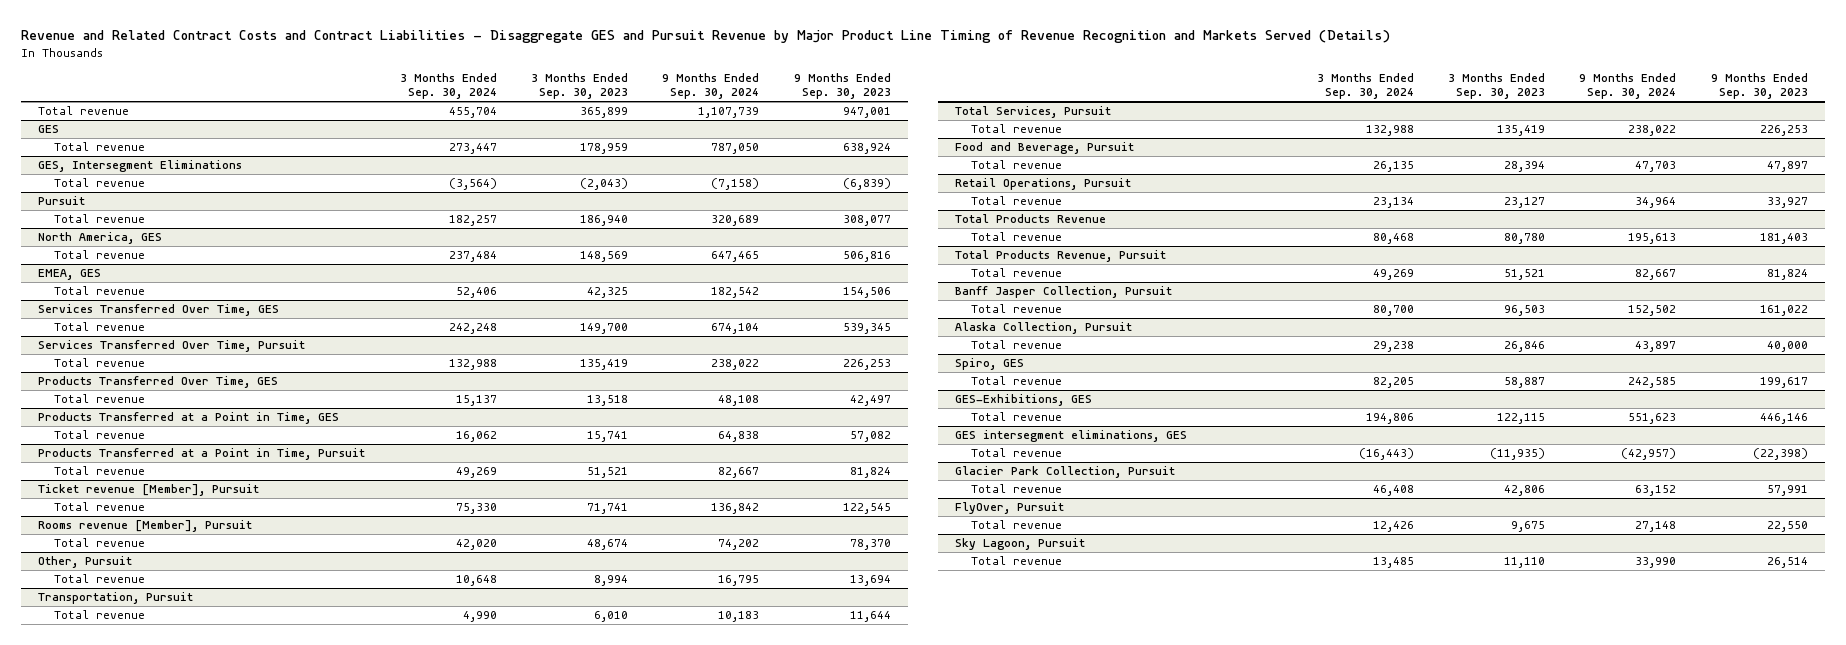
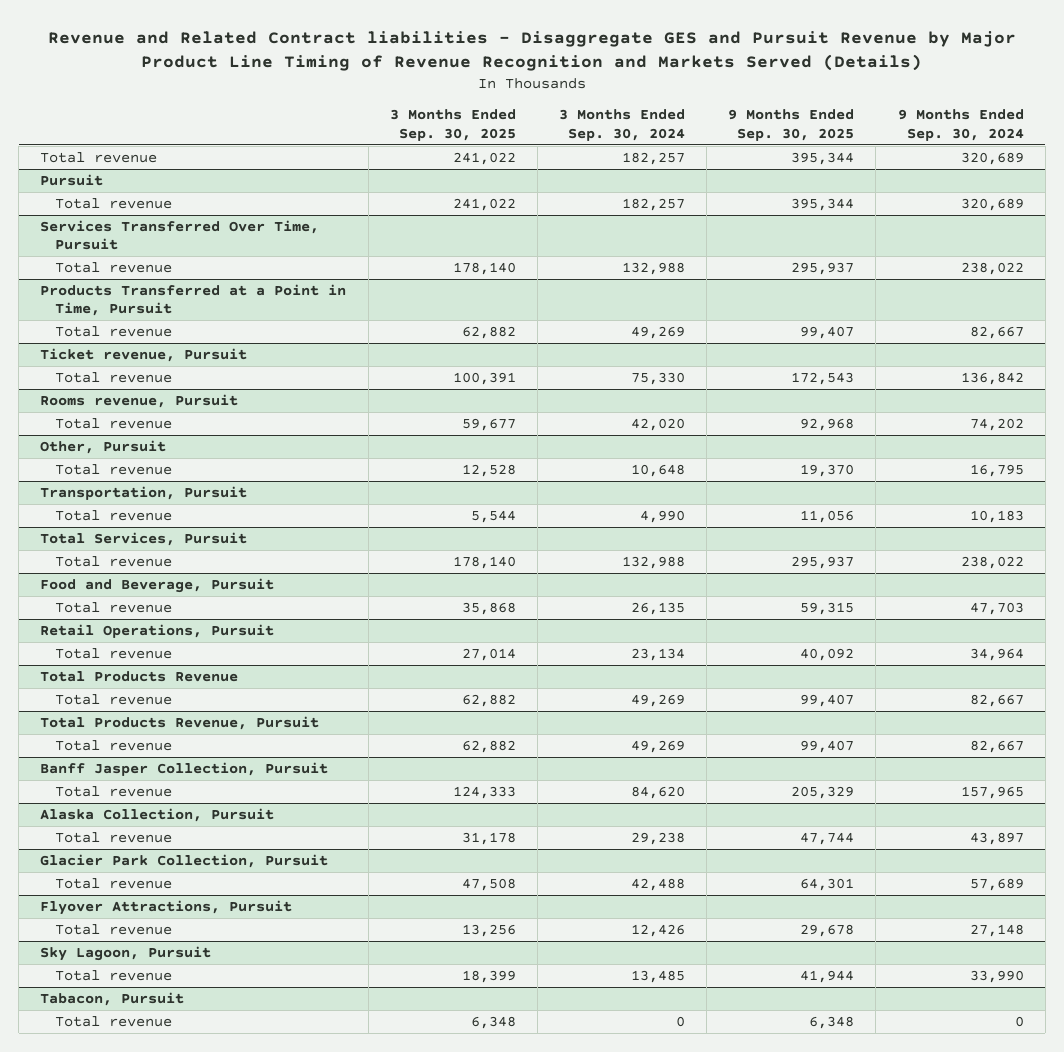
- Revenue and Related Contract Costs and Contract Liabilities - Disaggregate GES and Pursuit Revenue by Major Product Line Timing of Revenue Recognition and Markets Served (Details)
+ Revenue and Related Contract liabilities - Disaggregate GES and Pursuit Revenue by Major Product Line Timing of Revenue Recognition and Markets Served (Details)
- | 3 Months Ended Sep. 30, 2024 | 3 Months Ended Sep. 30, 2023 | 9 Months Ended Sep. 30, 2024 | 9 Months Ended Sep. 30, 2023
+ | 3 Months Ended Sep. 30, 2025 | 3 Months Ended Sep. 30, 2024 | 9 Months Ended Sep. 30, 2025 | 9 Months Ended Sep. 30, 2024
- Total revenue | 455,704 | 365,899 | 1,107,739 | 947,001
- GES
- Total revenue | 273,447 | 178,959 | 787,050 | 638,924
- GES, Intersegment Eliminations
- Total revenue | (3,564) | (2,043) | (7,158) | (6,839)
+ Total revenue | 241,022 | 182,257 | 395,344 | 320,689
- North America, GES
- Total revenue | 237,484 | 148,569 | 647,465 | 506,816
- EMEA, GES
- Total revenue | 52,406 | 42,325 | 182,542 | 154,506
- Services Transferred Over Time, GES
- Total revenue | 242,248 | 149,700 | 674,104 | 539,345
- Products Transferred Over Time, GES
- Total revenue | 15,137 | 13,518 | 48,108 | 42,497
- Products Transferred at a Point in Time, GES
- Total revenue | 16,062 | 15,741 | 64,838 | 57,082
- Ticket revenue [Member], Pursuit
+ Ticket revenue, Pursuit
- Rooms revenue [Member], Pursuit
+ Rooms revenue, Pursuit
@ Total Products Revenue
- Total revenue | 80,468 | 80,780 | 195,613 | 181,403
+ Total revenue | 62,882 | 49,269 | 99,407 | 82,667
@ Banff Jasper Collection, Pursuit
- Total revenue | 80,700 | 96,503 | 152,502 | 161,022
+ Total revenue | 124,333 | 84,620 | 205,329 | 157,965
- Spiro, GES
- Total revenue | 82,205 | 58,887 | 242,585 | 199,617
- GES-Exhibitions, GES
- Total revenue | 194,806 | 122,115 | 551,623 | 446,146
- GES intersegment eliminations, GES
- Total revenue | (16,443) | (11,935) | (42,957) | (22,398)
@ Glacier Park Collection, Pursuit
- Total revenue | 46,408 | 42,806 | 63,152 | 57,991
- FlyOver, Pursuit
@ Glacier Park Collection, Pursuit
+ Total revenue | 47,508 | 42,488 | 64,301 | 57,689
+ Flyover Attractions, Pursuit
+ Tabacon, Pursuit
+ Total revenue | 6,348 | 0 | 6,348 | 0

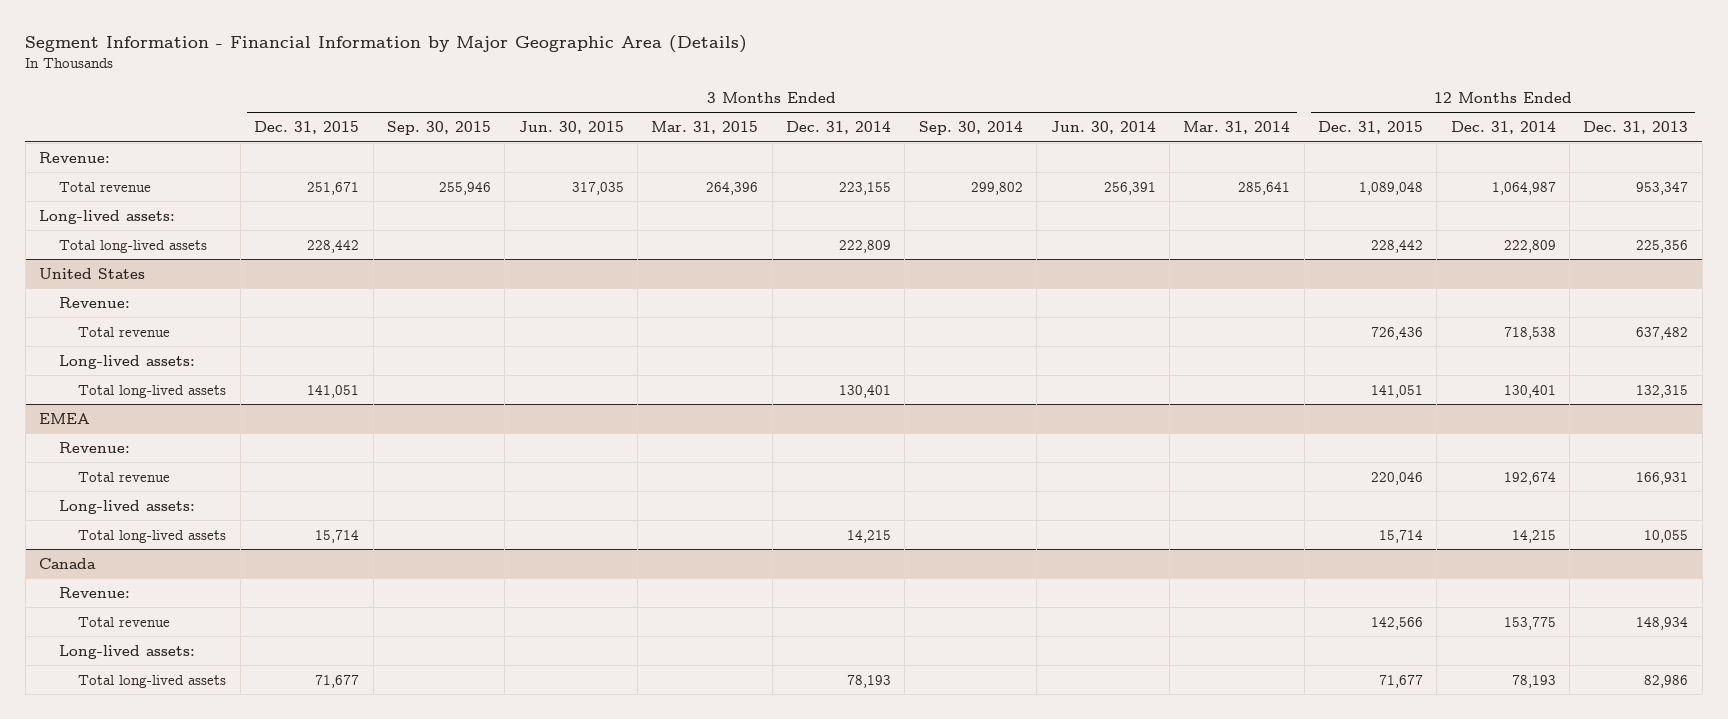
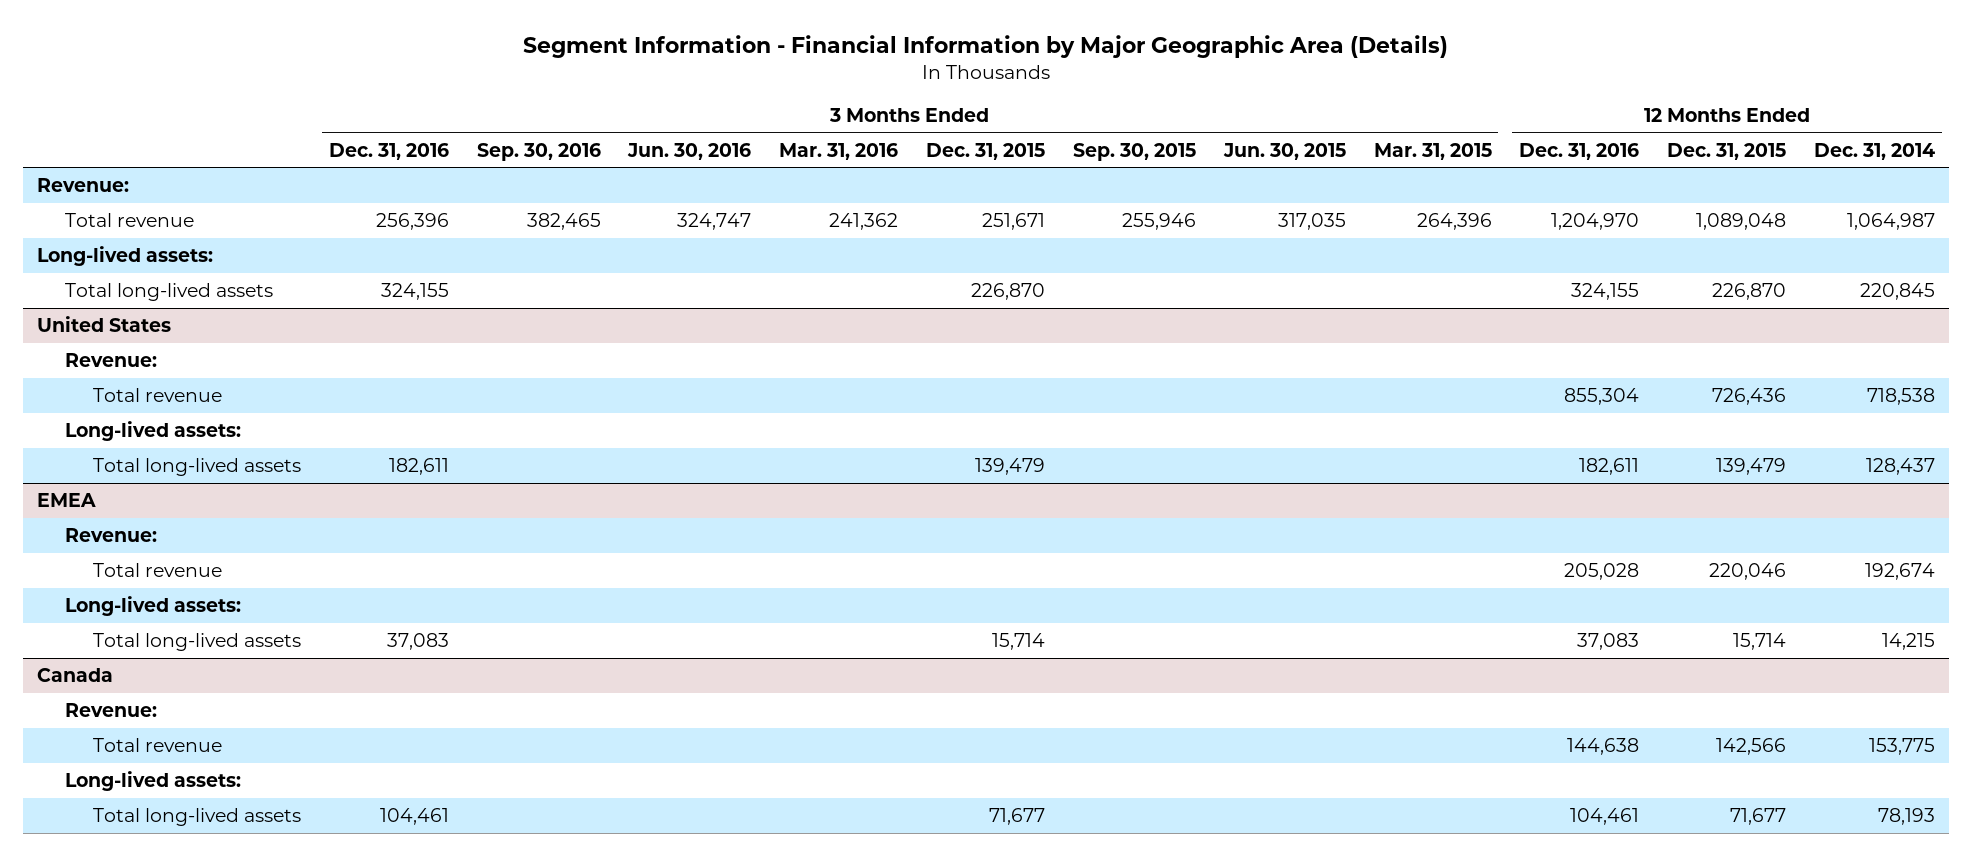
- | 3 Months Ended Dec. 31, 2015 | 3 Months Ended Sep. 30, 2015 | 3 Months Ended Jun. 30, 2015 | 3 Months Ended Mar. 31, 2015 | 3 Months Ended Dec. 31, 2014 | 3 Months Ended Sep. 30, 2014 | 3 Months Ended Jun. 30, 2014 | 3 Months Ended Mar. 31, 2014 | 12 Months Ended Dec. 31, 2015 | 12 Months Ended Dec. 31, 2014 | 12 Months Ended Dec. 31, 2013
+ | 3 Months Ended Dec. 31, 2016 | 3 Months Ended Sep. 30, 2016 | 3 Months Ended Jun. 30, 2016 | 3 Months Ended Mar. 31, 2016 | 3 Months Ended Dec. 31, 2015 | 3 Months Ended Sep. 30, 2015 | 3 Months Ended Jun. 30, 2015 | 3 Months Ended Mar. 31, 2015 | 12 Months Ended Dec. 31, 2016 | 12 Months Ended Dec. 31, 2015 | 12 Months Ended Dec. 31, 2014
- Total long-lived assets | 228,442 | | | | 222,809 | | | | 228,442 | 222,809 | 225,356
+ Total long-lived assets | 324,155 | | | | 226,870 | | | | 324,155 | 226,870 | 220,845
@ United States
- Total long-lived assets | 141,051 | | | | 130,401 | | | | 141,051 | 130,401 | 132,315
+ Total long-lived assets | 182,611 | | | | 139,479 | | | | 182,611 | 139,479 | 128,437

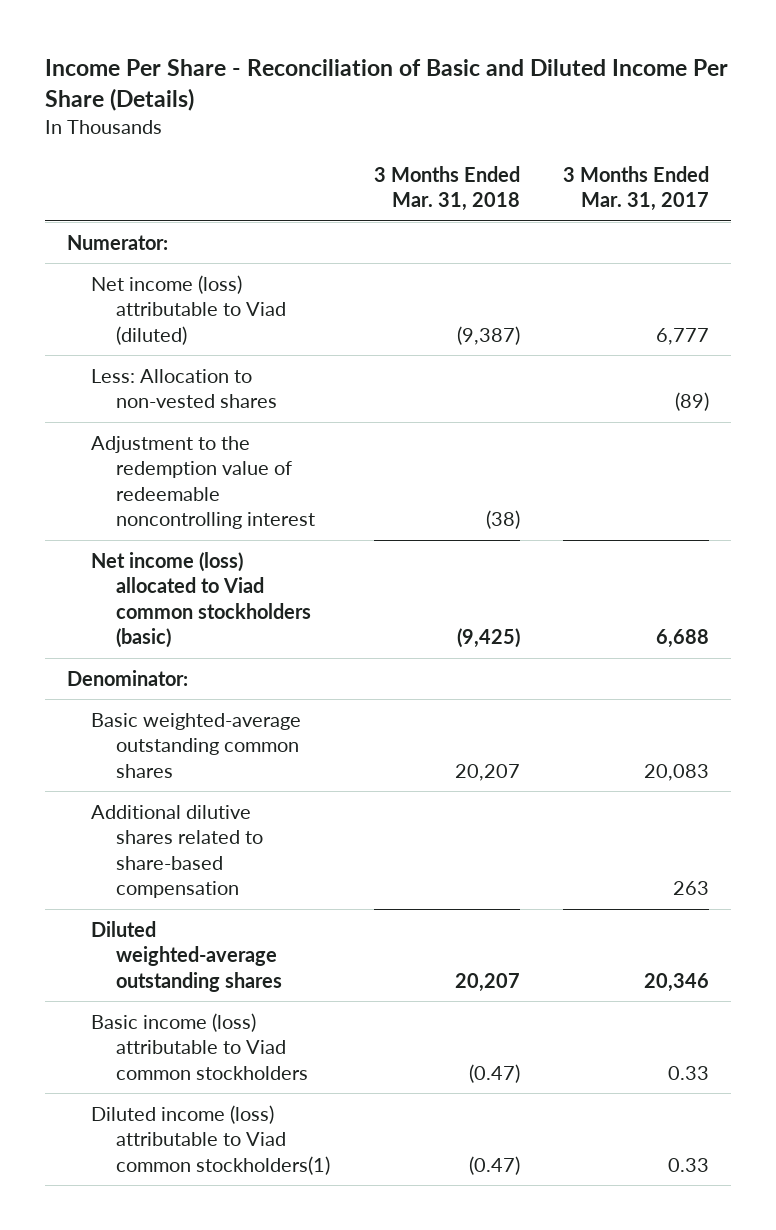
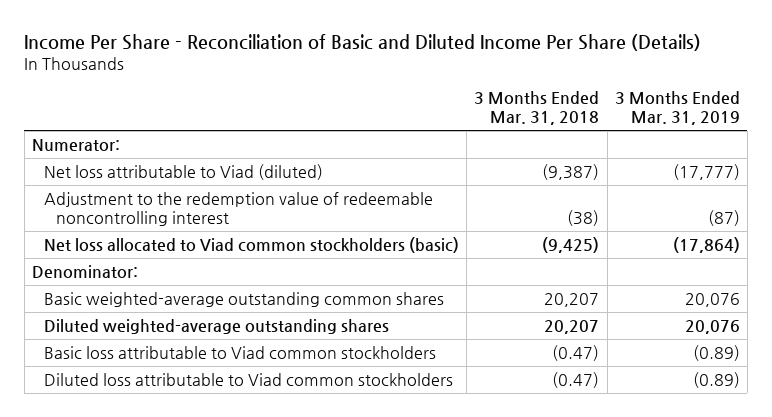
- | 3 Months Ended Mar. 31, 2018 | 3 Months Ended Mar. 31, 2017
+ | 3 Months Ended Mar. 31, 2018 | 3 Months Ended Mar. 31, 2019
- Net income (loss) attributable to Viad (diluted) | (9,387) | 6,777
- Less: Allocation to non-vested shares | | (89)
+ Net loss attributable to Viad (diluted) | (9,387) | (17,777)
- Net income (loss) allocated to Viad common stockholders (basic) | (9,425) | 6,688
+ Net loss allocated to Viad common stockholders (basic) | (9,425) | (17,864)
- Additional dilutive shares related to share-based compensation | | 263
- Basic income (loss) attributable to Viad common stockholders | (0.47) | 0.33
- Diluted income (loss) attributable to Viad common stockholders(1) | (0.47) | 0.33
+ Basic loss attributable to Viad common stockholders | (0.47) | (0.89)
+ Diluted loss attributable to Viad common stockholders | (0.47) | (0.89)

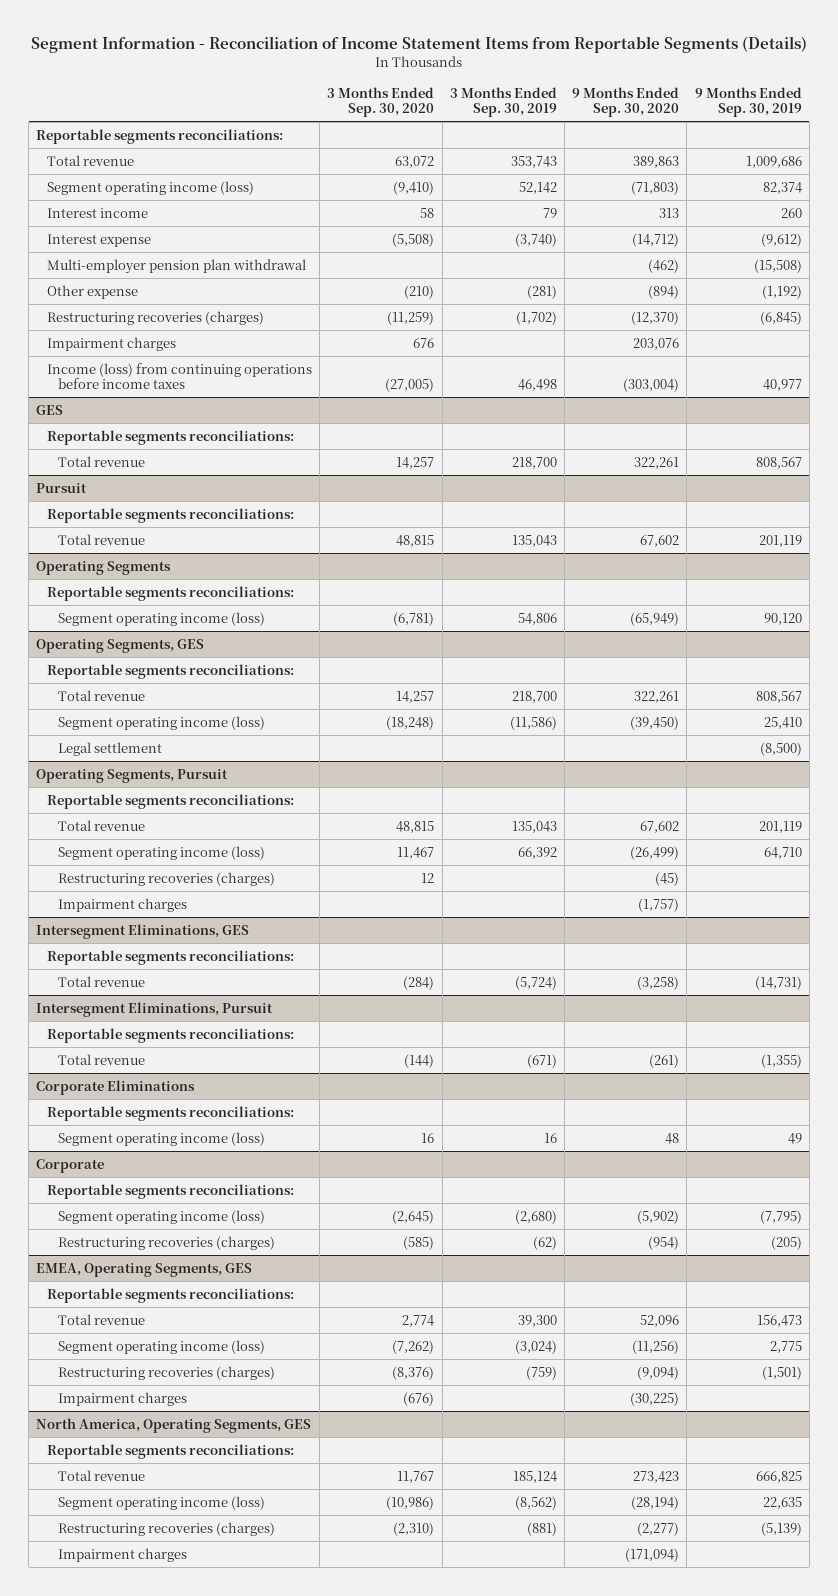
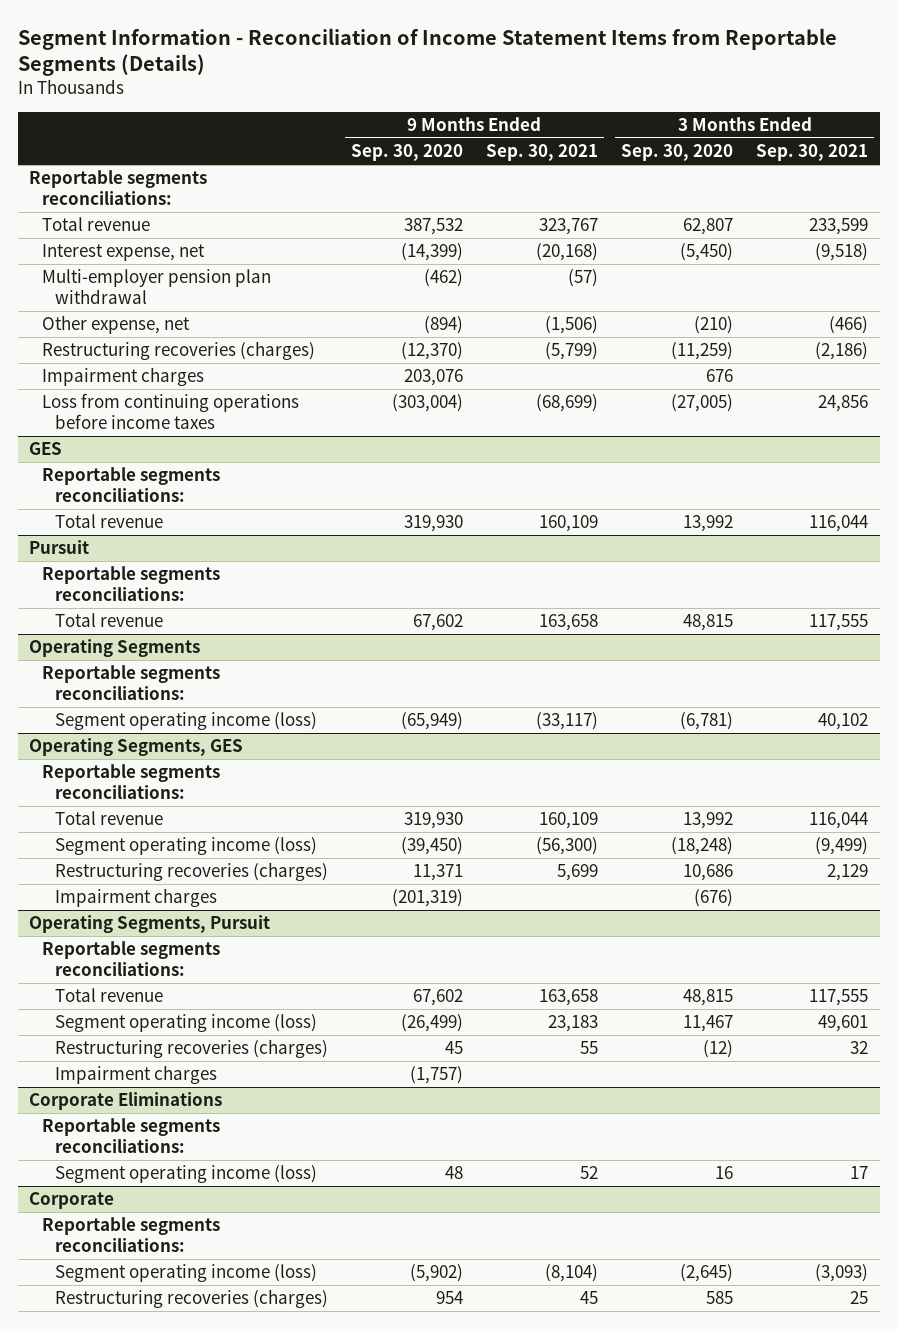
- | 3 Months Ended Sep. 30, 2020 | 3 Months Ended Sep. 30, 2019 | 9 Months Ended Sep. 30, 2020 | 9 Months Ended Sep. 30, 2019
+ | 9 Months Ended Sep. 30, 2020 | 9 Months Ended Sep. 30, 2021 | 3 Months Ended Sep. 30, 2020 | 3 Months Ended Sep. 30, 2021
- Total revenue | 63,072 | 353,743 | 389,863 | 1,009,686
- Segment operating income (loss) | (9,410) | 52,142 | (71,803) | 82,374
- Interest income | 58 | 79 | 313 | 260
- Interest expense | (5,508) | (3,740) | (14,712) | (9,612)
+ Total revenue | 387,532 | 323,767 | 62,807 | 233,599
+ Interest expense, net | (14,399) | (20,168) | (5,450) | (9,518)
- Other expense | (210) | (281) | (894) | (1,192)
+ Other expense, net | (894) | (1,506) | (210) | (466)
- Income (loss) from continuing operations before income taxes | (27,005) | 46,498 | (303,004) | 40,977
+ Loss from continuing operations before income taxes | (303,004) | (68,699) | (27,005) | 24,856
@ GES
- Total revenue | 14,257 | 218,700 | 322,261 | 808,567
+ Total revenue | 319,930 | 160,109 | 13,992 | 116,044
@ Operating Segments, GES
- Total revenue | 14,257 | 218,700 | 322,261 | 808,567
+ Total revenue | 319,930 | 160,109 | 13,992 | 116,044
- Legal settlement | | | | (8,500)
+ Restructuring recoveries (charges) | 11,371 | 5,699 | 10,686 | 2,129
+ Impairment charges | (201,319) | | (676) |
@ Operating Segments, Pursuit
- Restructuring recoveries (charges) | 12 | | (45) |
+ Restructuring recoveries (charges) | 45 | 55 | (12) | 32
- Intersegment Eliminations, GES
- Reportable segments reconciliations:
- Total revenue | (284) | (5,724) | (3,258) | (14,731)
- Intersegment Eliminations, Pursuit
- Reportable segments reconciliations:
- Total revenue | (144) | (671) | (261) | (1,355)
@ Corporate
- Restructuring recoveries (charges) | (585) | (62) | (954) | (205)
- EMEA, Operating Segments, GES
- Reportable segments reconciliations:
- Total revenue | 2,774 | 39,300 | 52,096 | 156,473
- Segment operating income (loss) | (7,262) | (3,024) | (11,256) | 2,775
- Restructuring recoveries (charges) | (8,376) | (759) | (9,094) | (1,501)
- Impairment charges | (676) | | (30,225) |
- North America, Operating Segments, GES
- Reportable segments reconciliations:
- Total revenue | 11,767 | 185,124 | 273,423 | 666,825
- Segment operating income (loss) | (10,986) | (8,562) | (28,194) | 22,635
- Restructuring recoveries (charges) | (2,310) | (881) | (2,277) | (5,139)
- Impairment charges | | | (171,094) |
@ Corporate
+ Restructuring recoveries (charges) | 954 | 45 | 585 | 25

